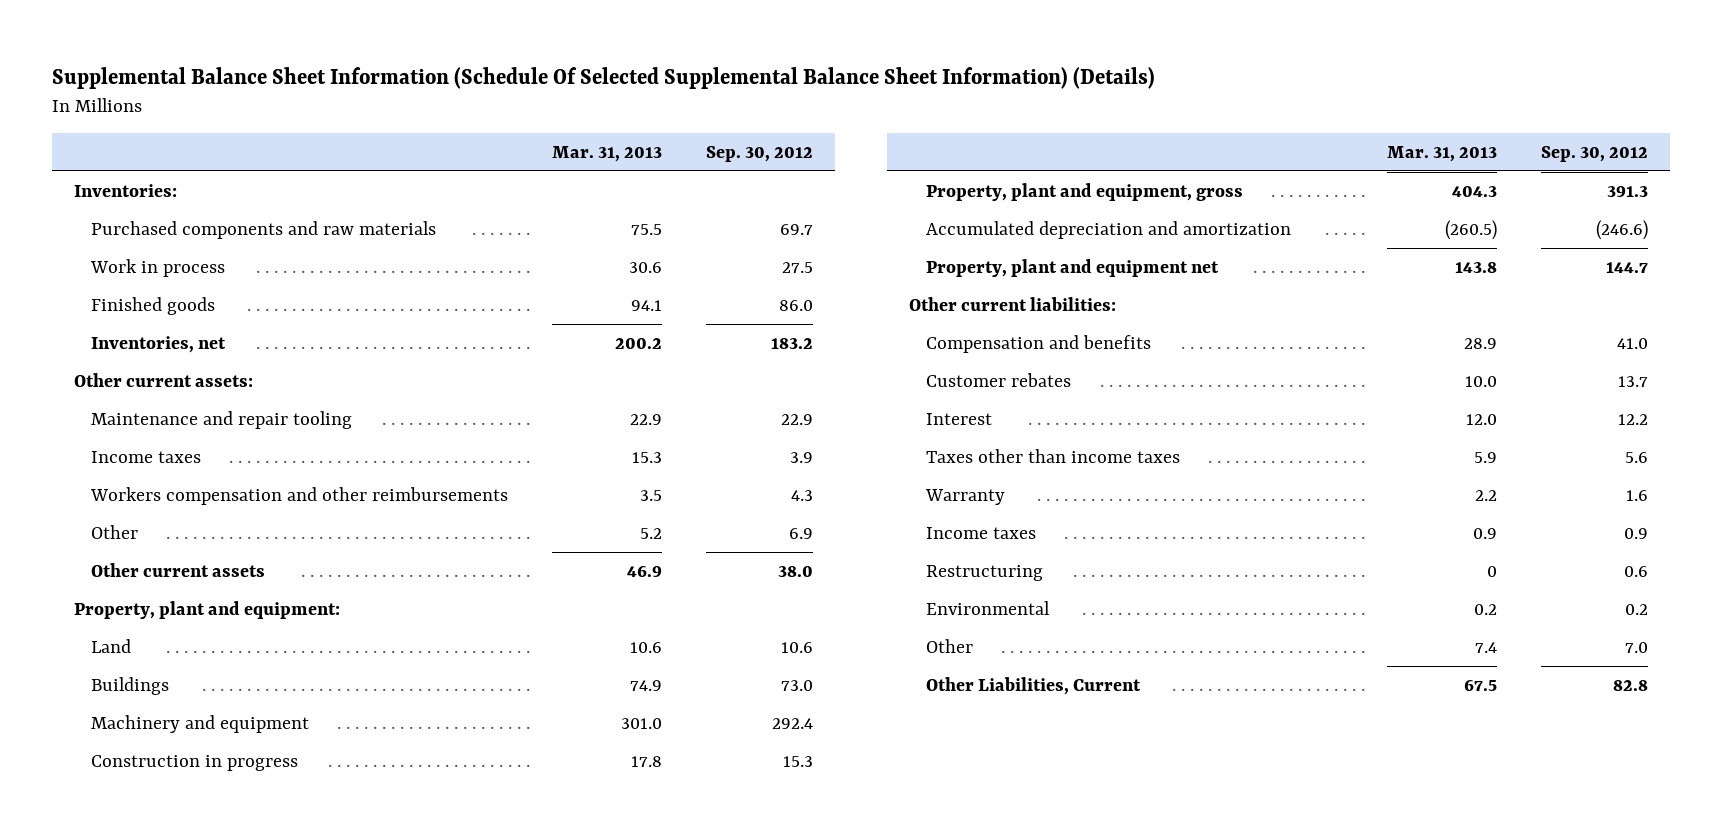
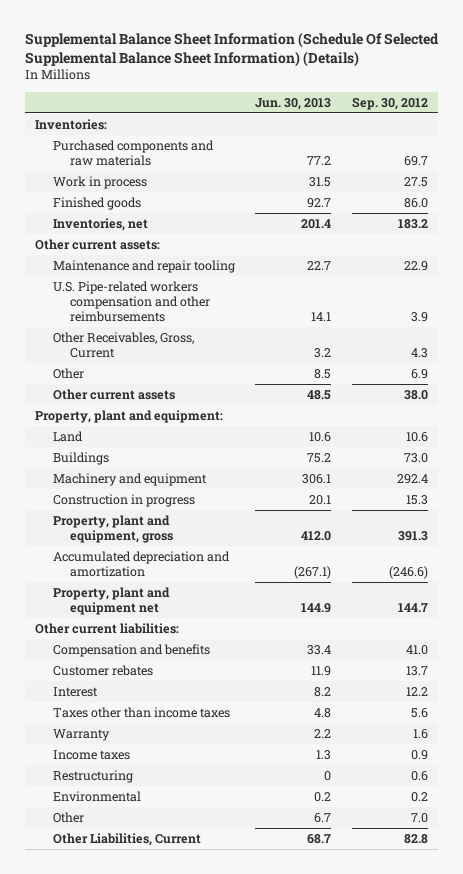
- | Mar. 31, 2013 | Sep. 30, 2012
+ | Jun. 30, 2013 | Sep. 30, 2012
- Income taxes | 15.3 | 3.9
- Workers compensation and other reimbursements | 3.5 | 4.3
+ U.S. Pipe-related workers compensation and other reimbursements | 14.1 | 3.9
+ Other Receivables, Gross, Current | 3.2 | 4.3

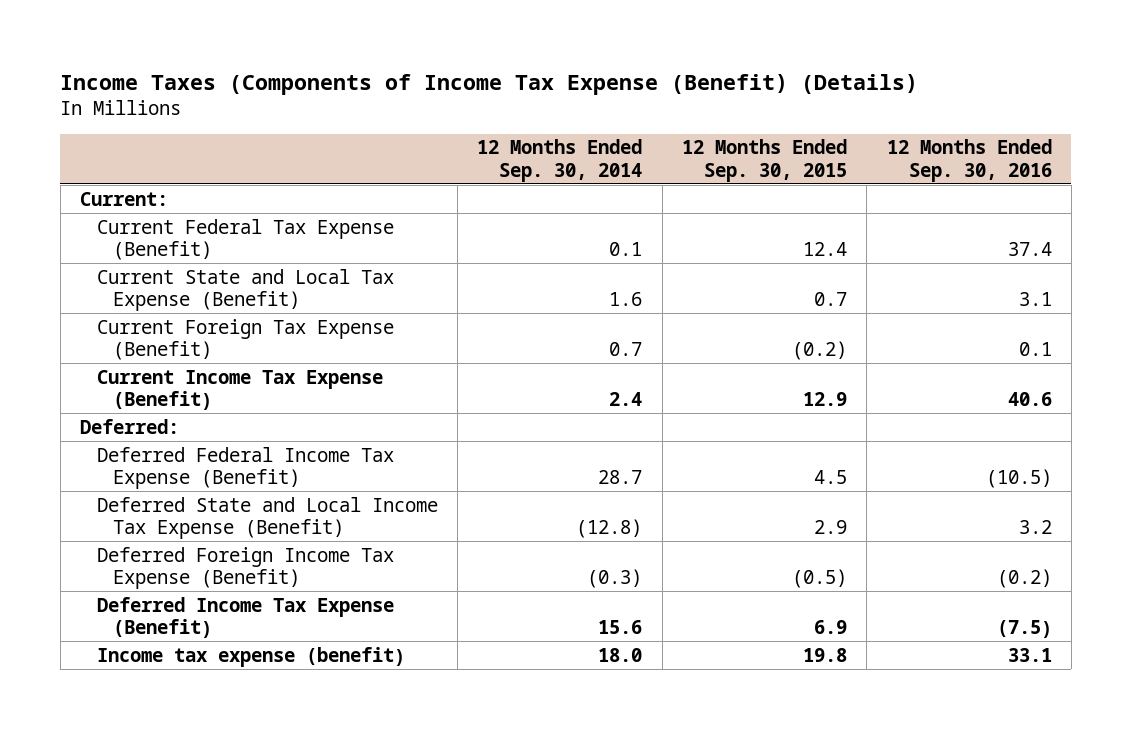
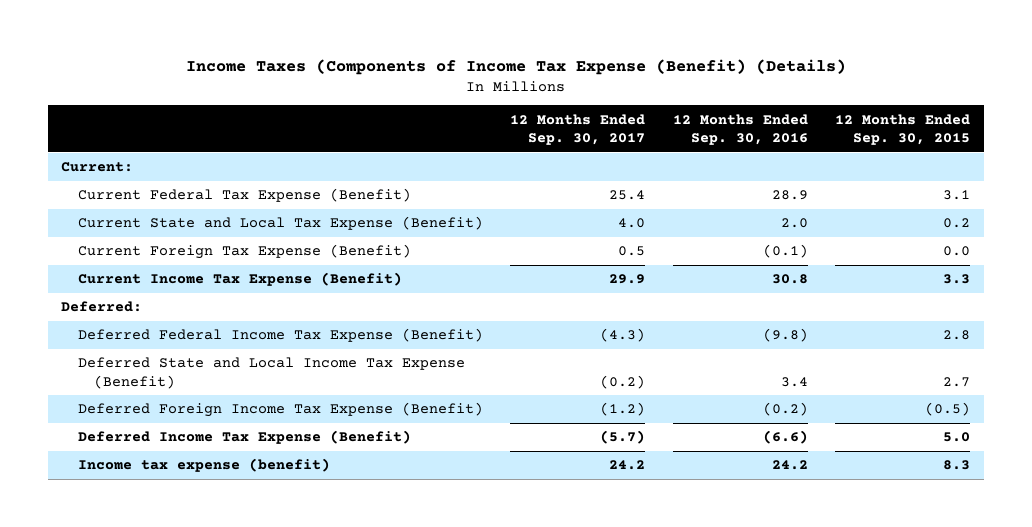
- | 12 Months Ended Sep. 30, 2014 | 12 Months Ended Sep. 30, 2015 | 12 Months Ended Sep. 30, 2016
+ | 12 Months Ended Sep. 30, 2017 | 12 Months Ended Sep. 30, 2016 | 12 Months Ended Sep. 30, 2015
- Current Federal Tax Expense (Benefit) | 0.1 | 12.4 | 37.4
- Current State and Local Tax Expense (Benefit) | 1.6 | 0.7 | 3.1
- Current Foreign Tax Expense (Benefit) | 0.7 | (0.2) | 0.1
- Current Income Tax Expense (Benefit) | 2.4 | 12.9 | 40.6
+ Current Federal Tax Expense (Benefit) | 25.4 | 28.9 | 3.1
+ Current State and Local Tax Expense (Benefit) | 4.0 | 2.0 | 0.2
+ Current Foreign Tax Expense (Benefit) | 0.5 | (0.1) | 0.0
+ Current Income Tax Expense (Benefit) | 29.9 | 30.8 | 3.3
- Deferred Federal Income Tax Expense (Benefit) | 28.7 | 4.5 | (10.5)
- Deferred State and Local Income Tax Expense (Benefit) | (12.8) | 2.9 | 3.2
+ Deferred Federal Income Tax Expense (Benefit) | (4.3) | (9.8) | 2.8
+ Deferred State and Local Income Tax Expense (Benefit) | (0.2) | 3.4 | 2.7
- Deferred Income Tax Expense (Benefit) | 15.6 | 6.9 | (7.5)
- Income tax expense (benefit) | 18.0 | 19.8 | 33.1
+ Deferred Income Tax Expense (Benefit) | (5.7) | (6.6) | 5.0
+ Income tax expense (benefit) | 24.2 | 24.2 | 8.3

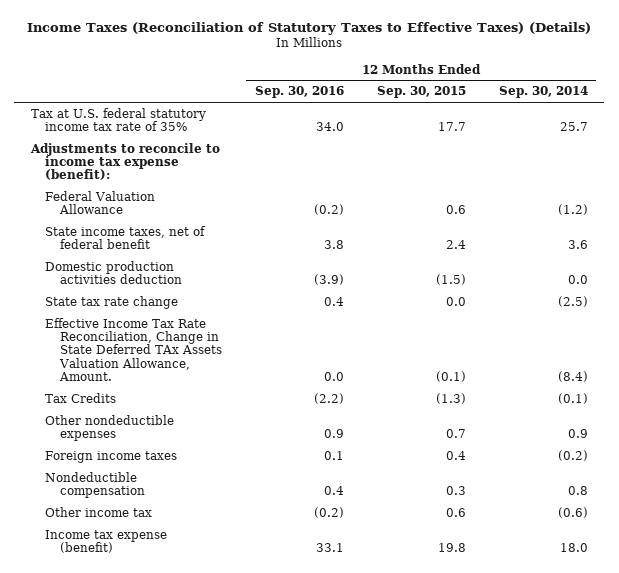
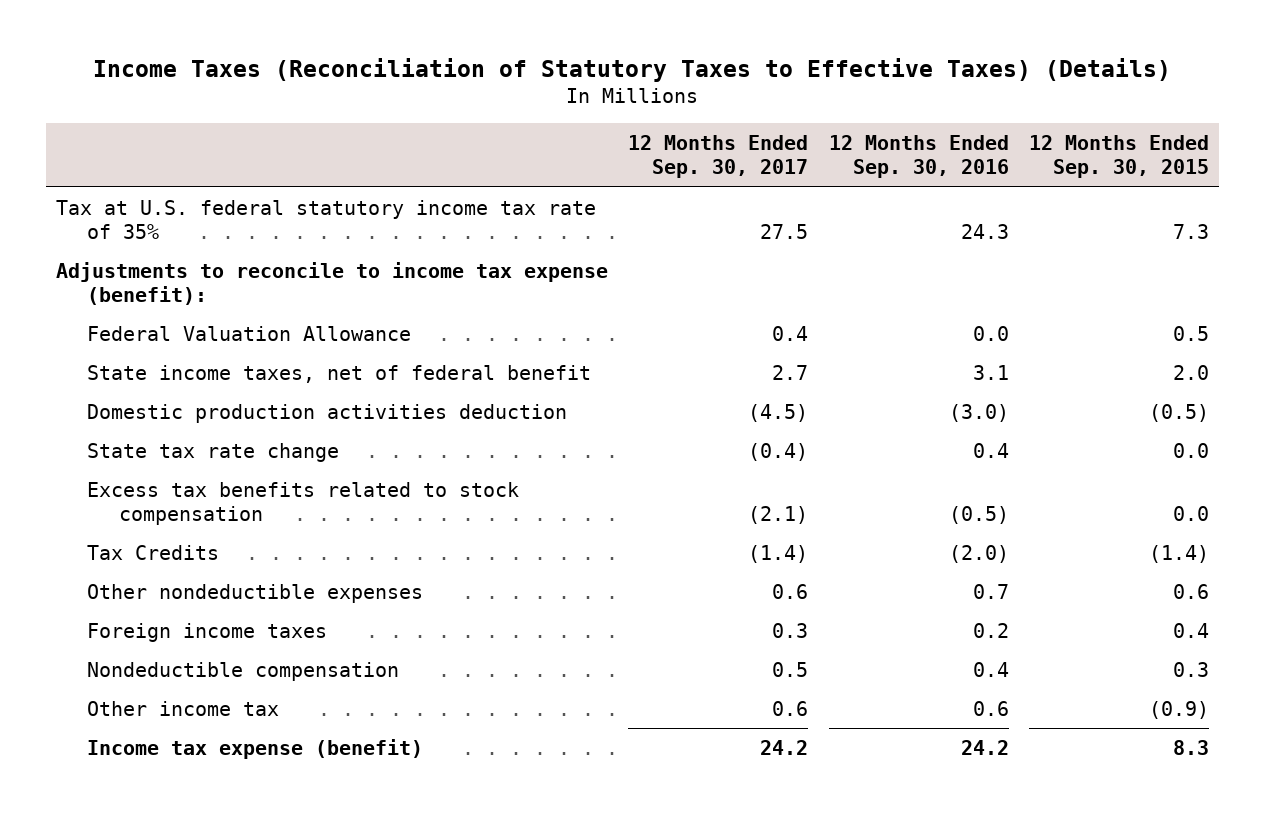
- | 12 Months Ended Sep. 30, 2016 | 12 Months Ended Sep. 30, 2015 | 12 Months Ended Sep. 30, 2014
+ | 12 Months Ended Sep. 30, 2017 | 12 Months Ended Sep. 30, 2016 | 12 Months Ended Sep. 30, 2015
- Tax at U.S. federal statutory income tax rate of 35% | 34.0 | 17.7 | 25.7
+ Tax at U.S. federal statutory income tax rate of 35% | 27.5 | 24.3 | 7.3
- Federal Valuation Allowance | (0.2) | 0.6 | (1.2)
- State income taxes, net of federal benefit | 3.8 | 2.4 | 3.6
- Domestic production activities deduction | (3.9) | (1.5) | 0.0
+ Federal Valuation Allowance | 0.4 | 0.0 | 0.5
+ State income taxes, net of federal benefit | 2.7 | 3.1 | 2.0
+ Domestic production activities deduction | (4.5) | (3.0) | (0.5)
- Effective Income Tax Rate Reconciliation, Change in State Deferred TAx Assets Valuation Allowance, Amount. | 0.0 | (0.1) | (8.4)
- Tax Credits | (2.2) | (1.3) | (0.1)
- Other nondeductible expenses | 0.9 | 0.7 | 0.9
- Foreign income taxes | 0.1 | 0.4 | (0.2)
+ Excess tax benefits related to stock compensation | (2.1) | (0.5) | 0.0
+ Tax Credits | (1.4) | (2.0) | (1.4)
+ Other nondeductible expenses | 0.6 | 0.7 | 0.6
+ Foreign income taxes | 0.3 | 0.2 | 0.4
- Other income tax | (0.2) | 0.6 | (0.6)
- Income tax expense (benefit) | 33.1 | 19.8 | 18.0
+ Other income tax | 0.6 | 0.6 | (0.9)
+ Income tax expense (benefit) | 24.2 | 24.2 | 8.3

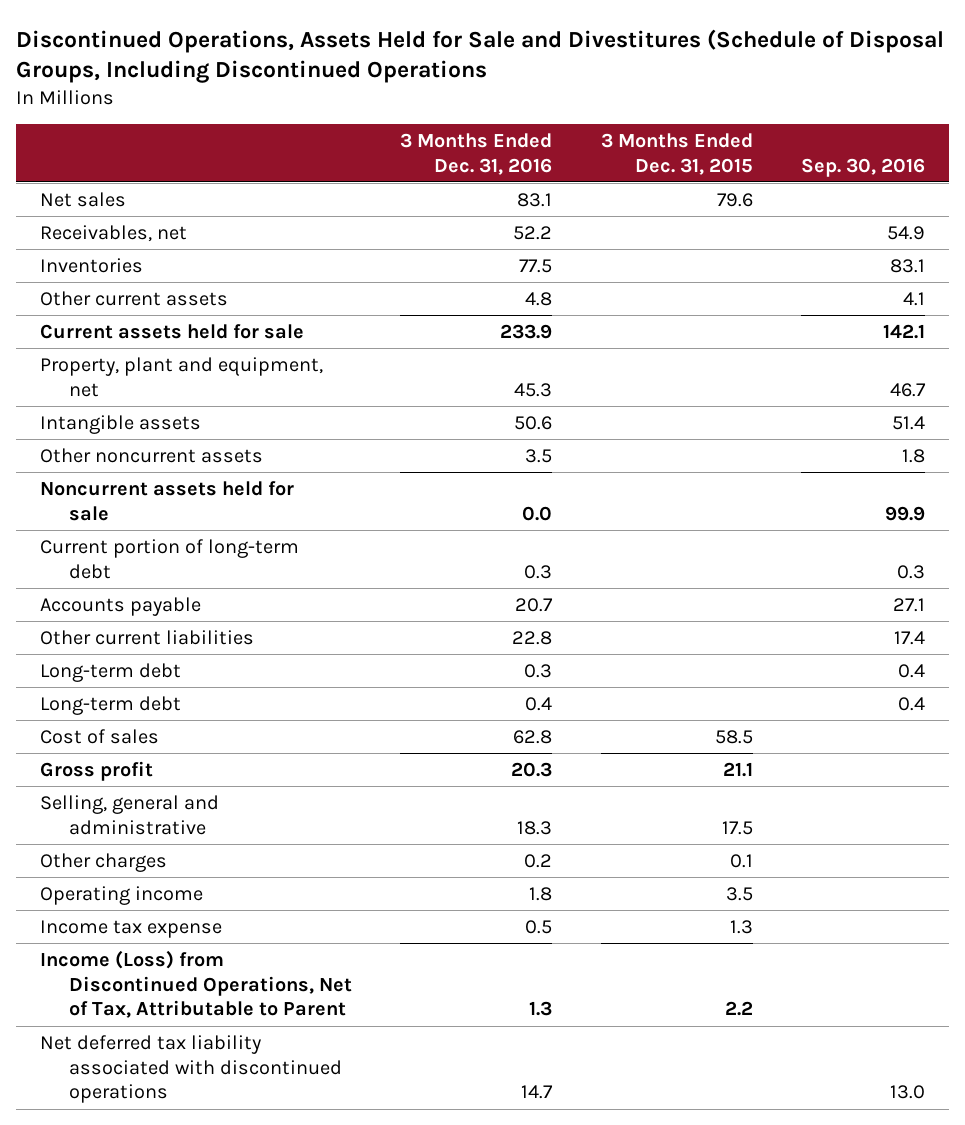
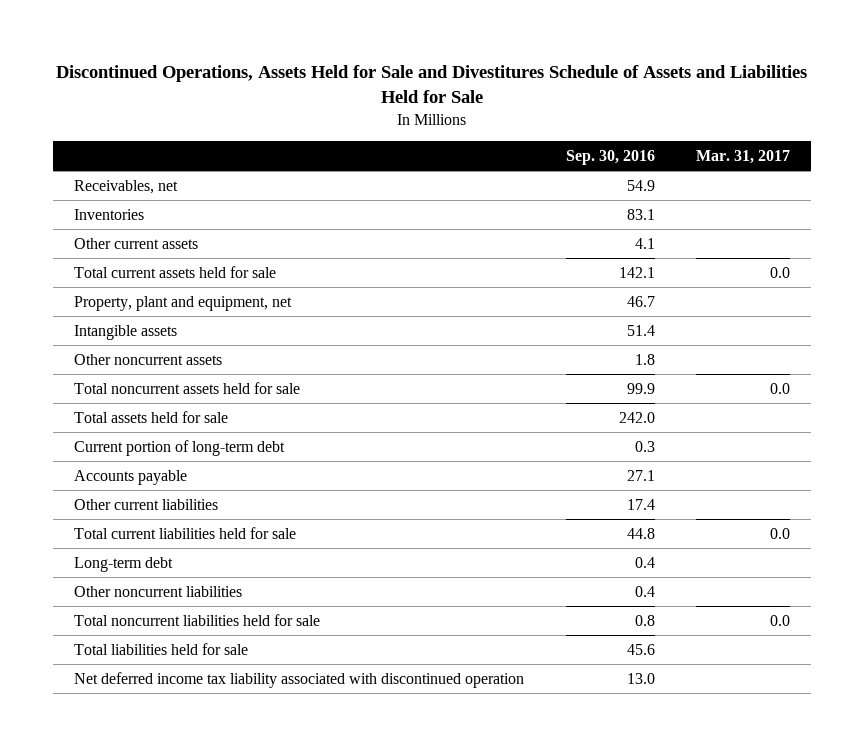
- Discontinued Operations, Assets Held for Sale and Divestitures (Schedule of Disposal Groups, Including Discontinued Operations
+ Discontinued Operations, Assets Held for Sale and Divestitures Schedule of Assets and Liabilities Held for Sale
- | 3 Months Ended Dec. 31, 2016 | 3 Months Ended Dec. 31, 2015 | Sep. 30, 2016
+ | Sep. 30, 2016 | Mar. 31, 2017
- Net sales | 83.1 | 79.6 |
- Current assets held for sale | 233.9 | | 142.1
+ Total current assets held for sale | 142.1 | 0.0
- Noncurrent assets held for sale | 0.0 | | 99.9
+ Total noncurrent assets held for sale | 99.9 | 0.0
+ Total assets held for sale | 242.0 |
- Long-term debt | 0.3 | | 0.4
+ Total current liabilities held for sale | 44.8 | 0.0
- Cost of sales | 62.8 | 58.5 |
- Gross profit | 20.3 | 21.1 |
- Selling, general and administrative | 18.3 | 17.5 |
- Other charges | 0.2 | 0.1 |
- Operating income | 1.8 | 3.5 |
- Income tax expense | 0.5 | 1.3 |
- Income (Loss) from Discontinued Operations, Net of Tax, Attributable to Parent | 1.3 | 2.2 |
- Net deferred tax liability associated with discontinued operations | 14.7 | | 13.0
+ Other noncurrent liabilities | 0.4 |
+ Total noncurrent liabilities held for sale | 0.8 | 0.0
+ Total liabilities held for sale | 45.6 |
+ Net deferred income tax liability associated with discontinued operation | 13.0 |

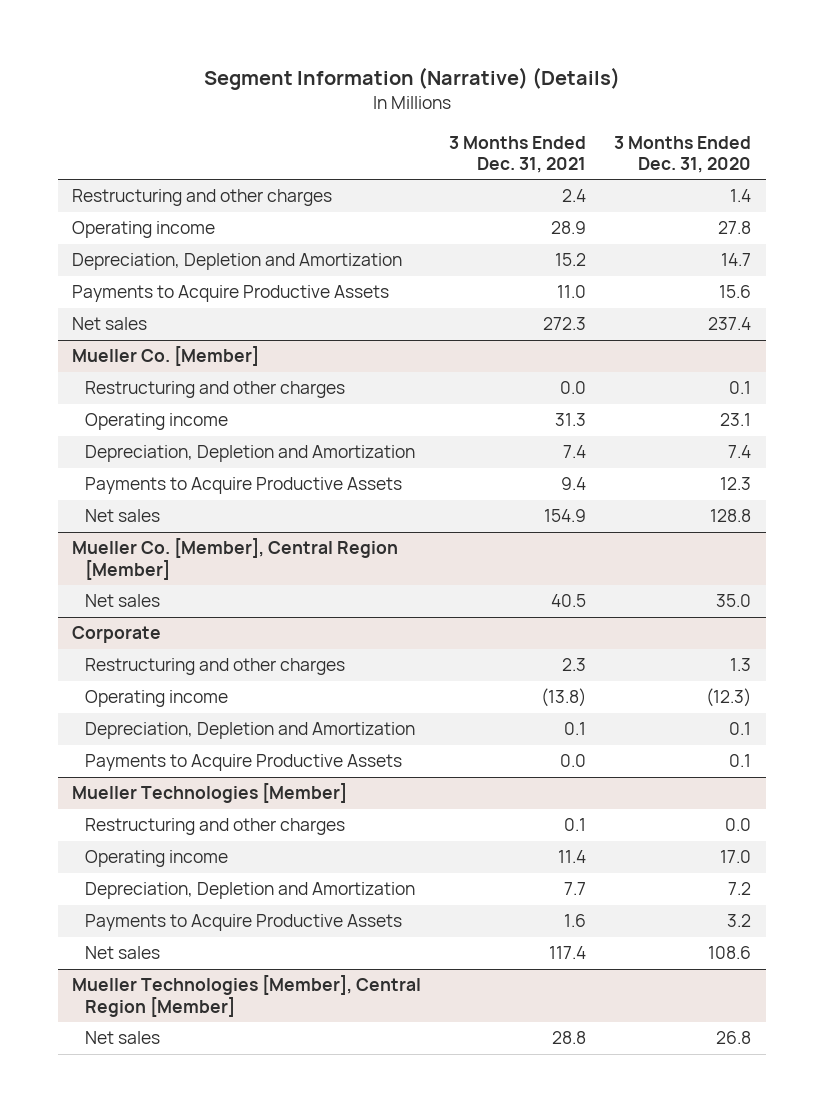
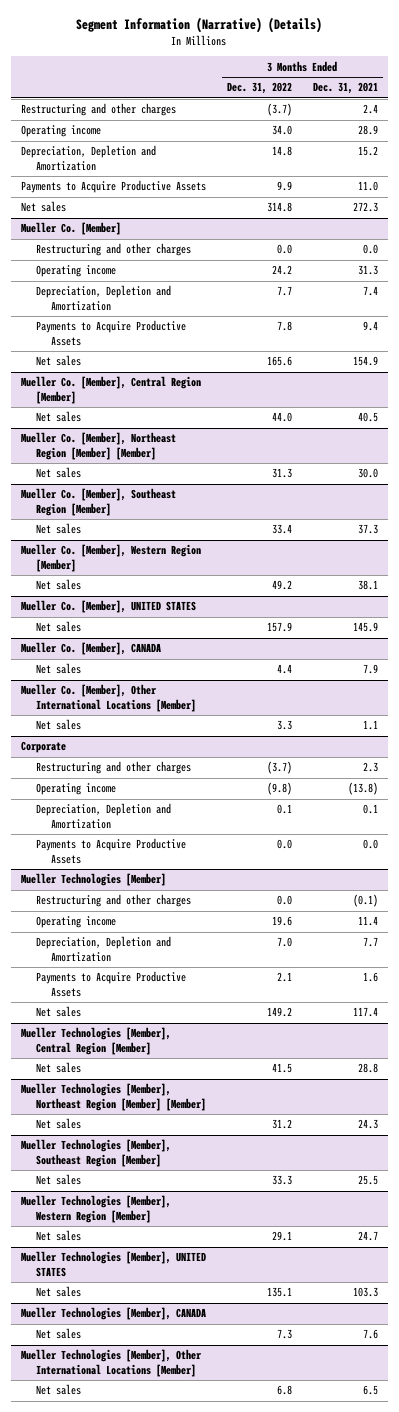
- | 3 Months Ended Dec. 31, 2021 | 3 Months Ended Dec. 31, 2020
+ | 3 Months Ended Dec. 31, 2022 | 3 Months Ended Dec. 31, 2021
+ Mueller Co. [Member], Northeast Region [Member] [Member]
+ Net sales | 31.3 | 30.0
+ Mueller Co. [Member], Southeast Region [Member]
+ Net sales | 33.4 | 37.3
+ Mueller Co. [Member], Western Region [Member]
+ Net sales | 49.2 | 38.1
+ Mueller Co. [Member], UNITED STATES
+ Net sales | 157.9 | 145.9
+ Mueller Co. [Member], CANADA
+ Net sales | 4.4 | 7.9
+ Mueller Co. [Member], Other International Locations [Member]
+ Net sales | 3.3 | 1.1
@ Mueller Technologies [Member]
- Restructuring and other charges | 0.1 | 0.0
+ Restructuring and other charges | 0.0 | (0.1)
+ Mueller Technologies [Member], Northeast Region [Member] [Member]
+ Net sales | 31.2 | 24.3
+ Mueller Technologies [Member], Southeast Region [Member]
+ Net sales | 33.3 | 25.5
+ Mueller Technologies [Member], Western Region [Member]
+ Net sales | 29.1 | 24.7
+ Mueller Technologies [Member], UNITED STATES
+ Net sales | 135.1 | 103.3
+ Mueller Technologies [Member], CANADA
+ Net sales | 7.3 | 7.6
+ Mueller Technologies [Member], Other International Locations [Member]
+ Net sales | 6.8 | 6.5

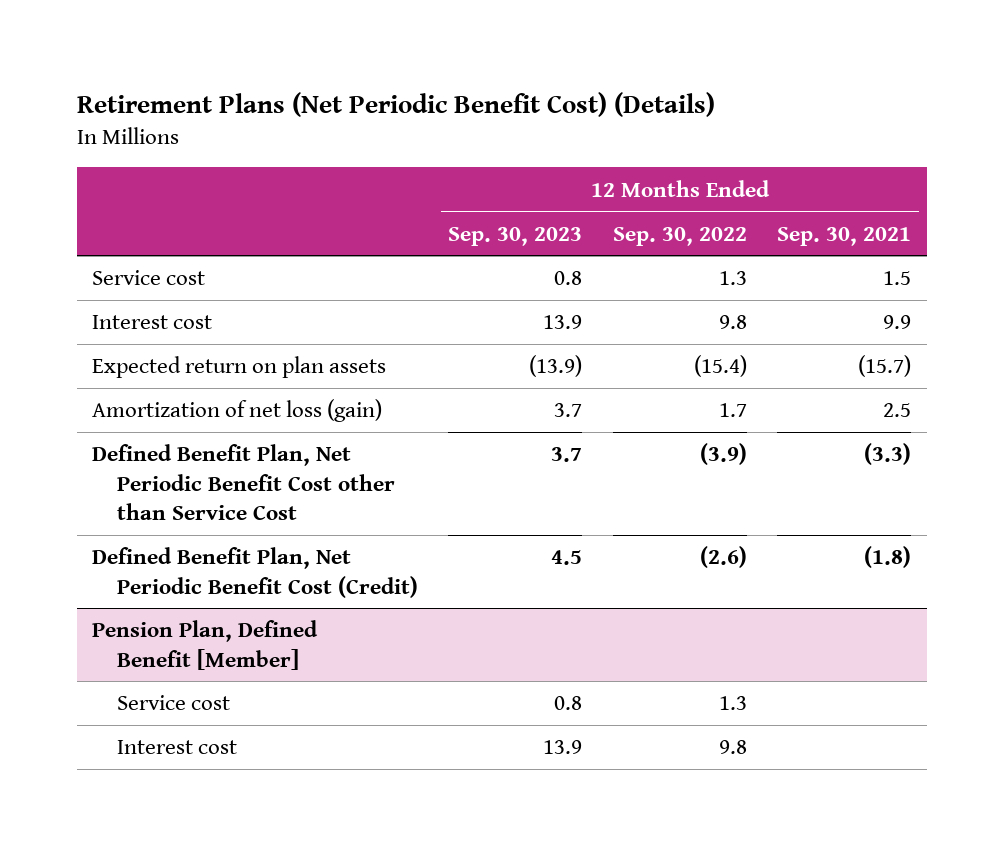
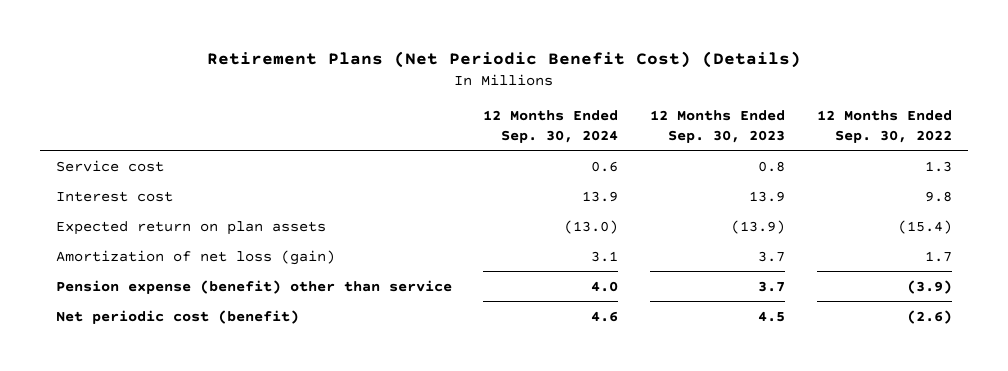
- | 12 Months Ended Sep. 30, 2023 | 12 Months Ended Sep. 30, 2022 | 12 Months Ended Sep. 30, 2021
+ | 12 Months Ended Sep. 30, 2024 | 12 Months Ended Sep. 30, 2023 | 12 Months Ended Sep. 30, 2022
- Defined Benefit Plan, Net Periodic Benefit Cost other than Service Cost | 3.7 | (3.9) | (3.3)
- Defined Benefit Plan, Net Periodic Benefit Cost (Credit) | 4.5 | (2.6) | (1.8)
- Pension Plan, Defined Benefit [Member]
- Service cost | 0.8 | 1.3 |
- Interest cost | 13.9 | 9.8 |
+ Pension expense (benefit) other than service | 4.0 | 3.7 | (3.9)
+ Net periodic cost (benefit) | 4.6 | 4.5 | (2.6)

